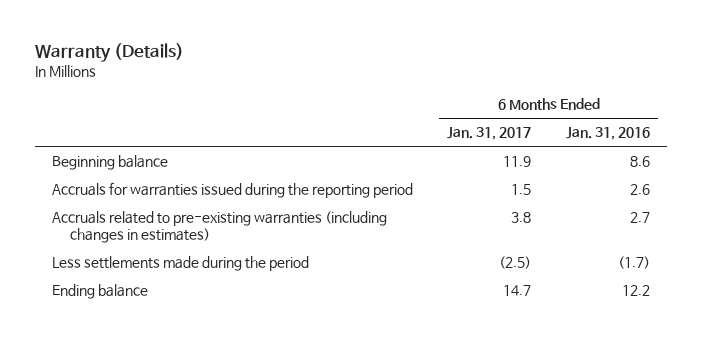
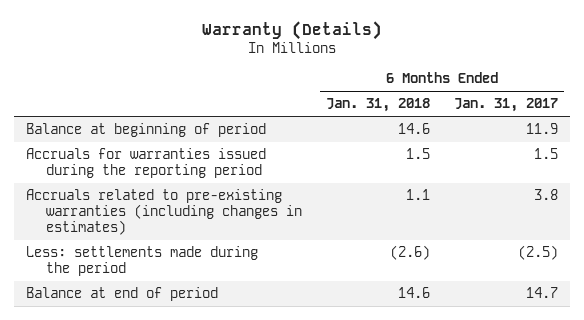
- | 6 Months Ended Jan. 31, 2017 | 6 Months Ended Jan. 31, 2016
+ | 6 Months Ended Jan. 31, 2018 | 6 Months Ended Jan. 31, 2017
- Beginning balance | 11.9 | 8.6
+ Balance at beginning of period | 14.6 | 11.9
- Less settlements made during the period | (2.5) | (1.7)
- Ending balance | 14.7 | 12.2
+ Less: settlements made during the period | (2.6) | (2.5)
+ Balance at end of period | 14.6 | 14.7

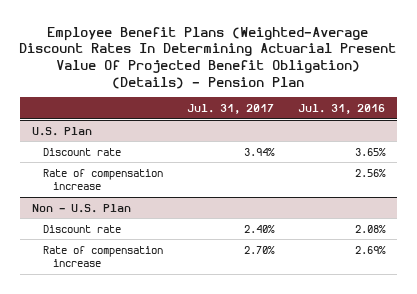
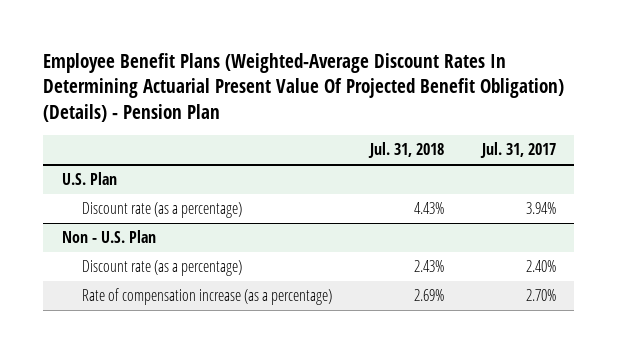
- | Jul. 31, 2017 | Jul. 31, 2016
+ | Jul. 31, 2018 | Jul. 31, 2017
@ U.S. Plan
- Discount rate | 3.94% | 3.65%
- Rate of compensation increase | | 2.56%
+ Discount rate (as a percentage) | 4.43% | 3.94%
@ Non - U.S. Plan
- Discount rate | 2.40% | 2.08%
- Rate of compensation increase | 2.70% | 2.69%
+ Discount rate (as a percentage) | 2.43% | 2.40%
+ Rate of compensation increase (as a percentage) | 2.69% | 2.70%

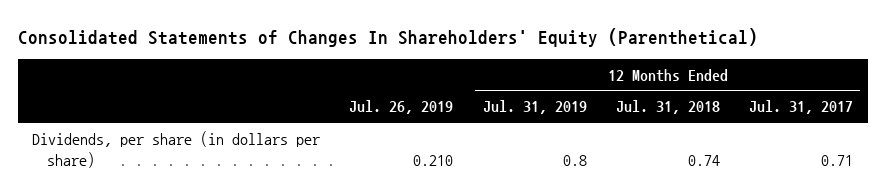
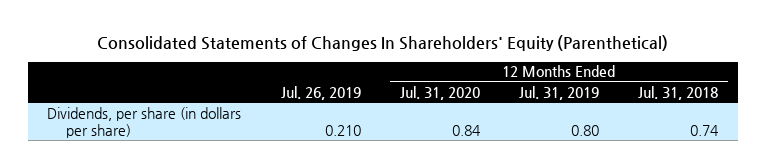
- | Jul. 26, 2019 | 12 Months Ended Jul. 31, 2019 | 12 Months Ended Jul. 31, 2018 | 12 Months Ended Jul. 31, 2017
+ | Jul. 26, 2019 | 12 Months Ended Jul. 31, 2020 | 12 Months Ended Jul. 31, 2019 | 12 Months Ended Jul. 31, 2018
- Dividends, per share (in dollars per share) | 0.210 | 0.8 | 0.74 | 0.71
+ Dividends, per share (in dollars per share) | 0.210 | 0.84 | 0.80 | 0.74

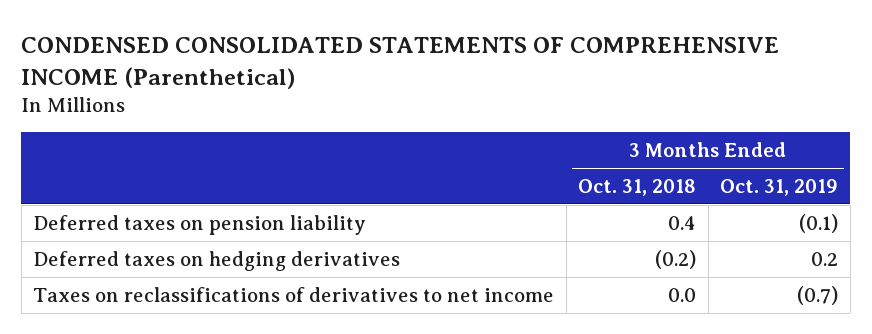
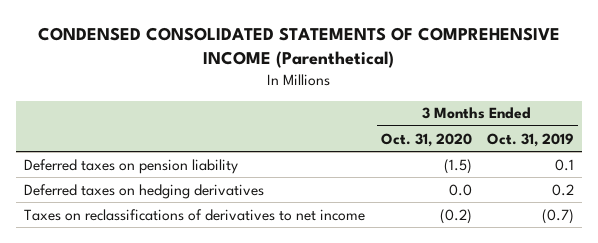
- | 3 Months Ended Oct. 31, 2018 | 3 Months Ended Oct. 31, 2019
+ | 3 Months Ended Oct. 31, 2020 | 3 Months Ended Oct. 31, 2019
- Deferred taxes on pension liability | 0.4 | (0.1)
+ Deferred taxes on pension liability | (1.5) | 0.1

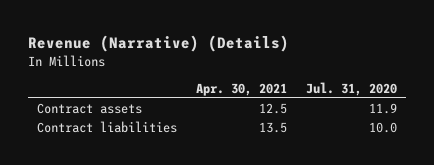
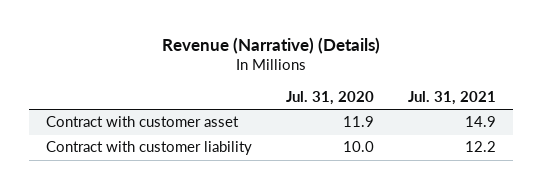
- | Apr. 30, 2021 | Jul. 31, 2020
+ | Jul. 31, 2020 | Jul. 31, 2021
- Contract assets | 12.5 | 11.9
- Contract liabilities | 13.5 | 10.0
+ Contract with customer asset | 11.9 | 14.9
+ Contract with customer liability | 10.0 | 12.2

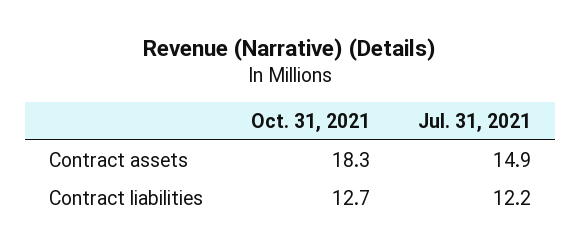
- | Jul. 31, 2020 | Jul. 31, 2021
+ | Oct. 31, 2021 | Jul. 31, 2021
- Contract with customer asset | 11.9 | 14.9
- Contract with customer liability | 10.0 | 12.2
+ Contract assets | 18.3 | 14.9
+ Contract liabilities | 12.7 | 12.2

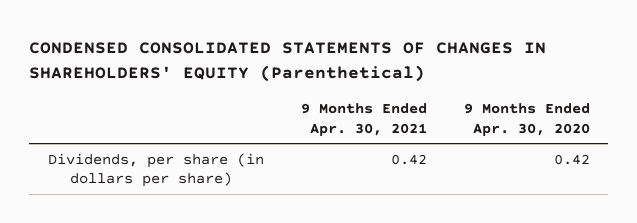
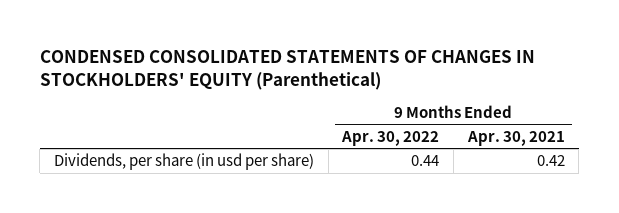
- CONDENSED CONSOLIDATED STATEMENTS OF CHANGES IN SHAREHOLDERS' EQUITY (Parenthetical)
+ CONDENSED CONSOLIDATED STATEMENTS OF CHANGES IN STOCKHOLDERS' EQUITY (Parenthetical)
- | 9 Months Ended Apr. 30, 2021 | 9 Months Ended Apr. 30, 2020
+ | 9 Months Ended Apr. 30, 2022 | 9 Months Ended Apr. 30, 2021
- Dividends, per share (in dollars per share) | 0.42 | 0.42
+ Dividends, per share (in usd per share) | 0.44 | 0.42

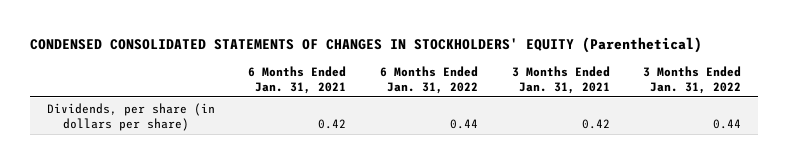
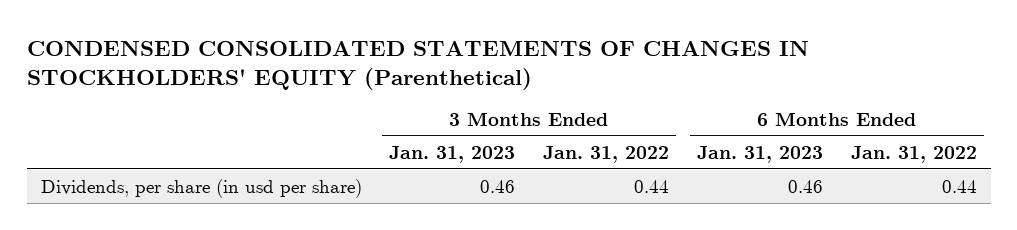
- | 6 Months Ended Jan. 31, 2021 | 6 Months Ended Jan. 31, 2022 | 3 Months Ended Jan. 31, 2021 | 3 Months Ended Jan. 31, 2022
+ | 3 Months Ended Jan. 31, 2023 | 3 Months Ended Jan. 31, 2022 | 6 Months Ended Jan. 31, 2023 | 6 Months Ended Jan. 31, 2022
- Dividends, per share (in dollars per share) | 0.42 | 0.44 | 0.42 | 0.44
+ Dividends, per share (in usd per share) | 0.46 | 0.44 | 0.46 | 0.44

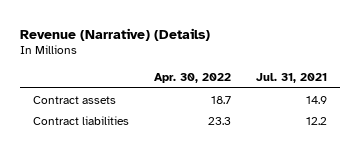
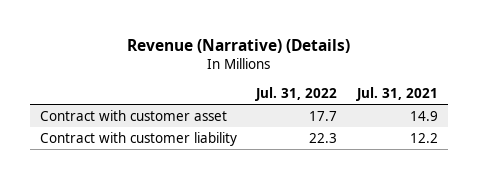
- | Apr. 30, 2022 | Jul. 31, 2021
+ | Jul. 31, 2022 | Jul. 31, 2021
- Contract assets | 18.7 | 14.9
- Contract liabilities | 23.3 | 12.2
+ Contract with customer asset | 17.7 | 14.9
+ Contract with customer liability | 22.3 | 12.2

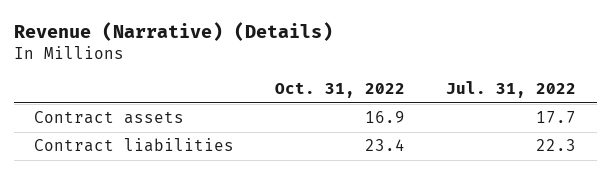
- | Jul. 31, 2022 | Jul. 31, 2021
+ | Oct. 31, 2022 | Jul. 31, 2022
- Contract with customer asset | 17.7 | 14.9
- Contract with customer liability | 22.3 | 12.2
+ Contract assets | 16.9 | 17.7
+ Contract liabilities | 23.4 | 22.3

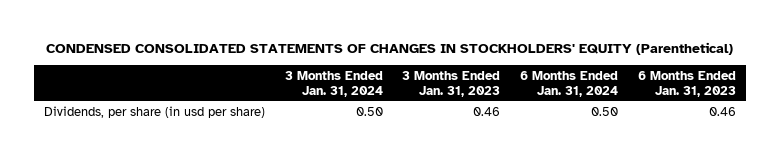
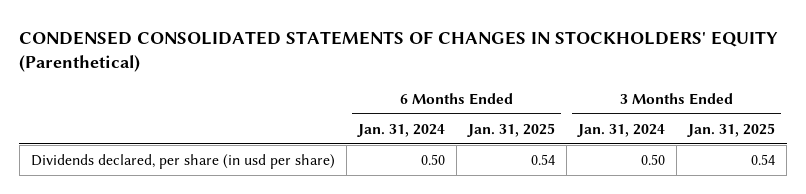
- | 3 Months Ended Jan. 31, 2024 | 3 Months Ended Jan. 31, 2023 | 6 Months Ended Jan. 31, 2024 | 6 Months Ended Jan. 31, 2023
+ | 6 Months Ended Jan. 31, 2024 | 6 Months Ended Jan. 31, 2025 | 3 Months Ended Jan. 31, 2024 | 3 Months Ended Jan. 31, 2025
- Dividends, per share (in usd per share) | 0.50 | 0.46 | 0.50 | 0.46
+ Dividends declared, per share (in usd per share) | 0.50 | 0.54 | 0.50 | 0.54

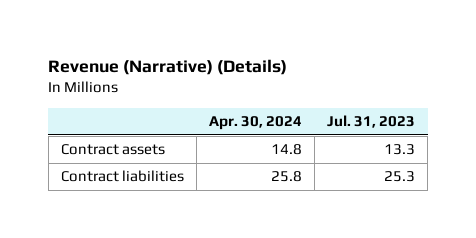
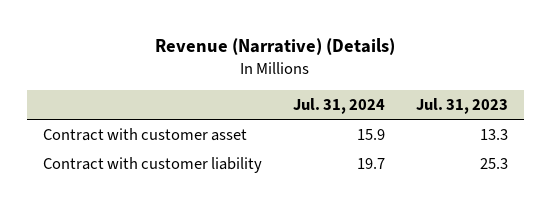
- | Apr. 30, 2024 | Jul. 31, 2023
+ | Jul. 31, 2024 | Jul. 31, 2023
- Contract assets | 14.8 | 13.3
- Contract liabilities | 25.8 | 25.3
+ Contract with customer asset | 15.9 | 13.3
+ Contract with customer liability | 19.7 | 25.3

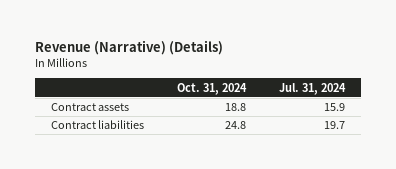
- | Jul. 31, 2024 | Jul. 31, 2023
+ | Oct. 31, 2024 | Jul. 31, 2024
- Contract with customer asset | 15.9 | 13.3
- Contract with customer liability | 19.7 | 25.3
+ Contract assets | 18.8 | 15.9
+ Contract liabilities | 24.8 | 19.7

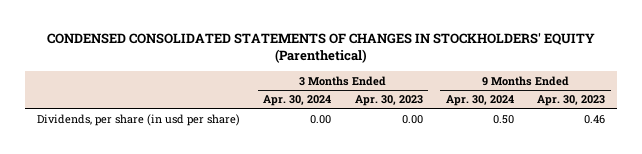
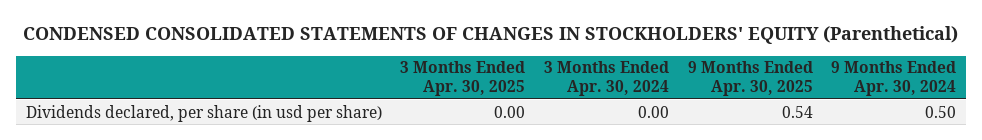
- | 3 Months Ended Apr. 30, 2024 | 3 Months Ended Apr. 30, 2023 | 9 Months Ended Apr. 30, 2024 | 9 Months Ended Apr. 30, 2023
+ | 3 Months Ended Apr. 30, 2025 | 3 Months Ended Apr. 30, 2024 | 9 Months Ended Apr. 30, 2025 | 9 Months Ended Apr. 30, 2024
- Dividends, per share (in usd per share) | 0.00 | 0.00 | 0.50 | 0.46
+ Dividends declared, per share (in usd per share) | 0.00 | 0.00 | 0.54 | 0.50

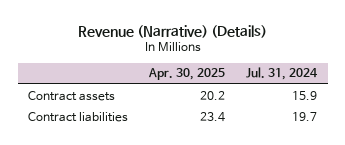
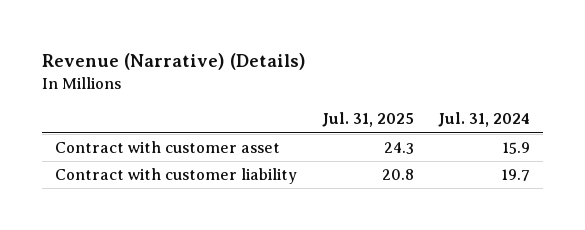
- | Apr. 30, 2025 | Jul. 31, 2024
+ | Jul. 31, 2025 | Jul. 31, 2024
- Contract assets | 20.2 | 15.9
- Contract liabilities | 23.4 | 19.7
+ Contract with customer asset | 24.3 | 15.9
+ Contract with customer liability | 20.8 | 19.7

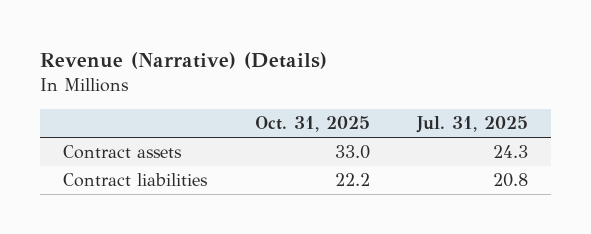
- | Jul. 31, 2025 | Jul. 31, 2024
+ | Oct. 31, 2025 | Jul. 31, 2025
- Contract with customer asset | 24.3 | 15.9
- Contract with customer liability | 20.8 | 19.7
+ Contract assets | 33.0 | 24.3
+ Contract liabilities | 22.2 | 20.8

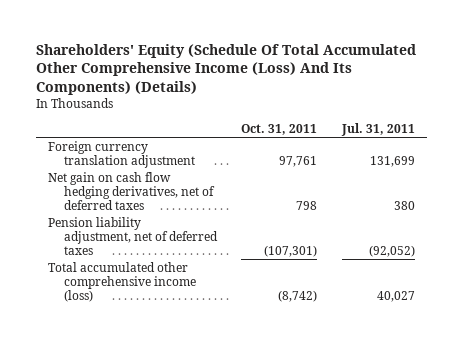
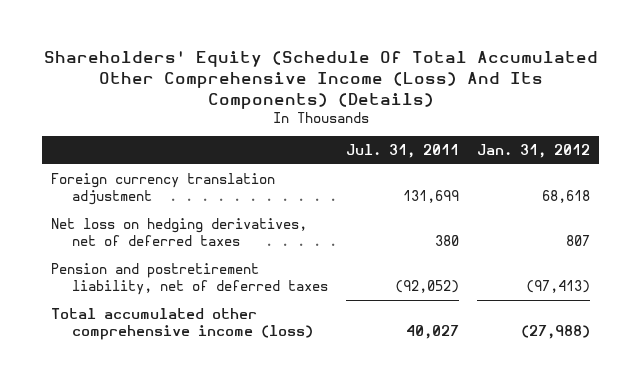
- | Oct. 31, 2011 | Jul. 31, 2011
+ | Jul. 31, 2011 | Jan. 31, 2012
- Net gain on cash flow hedging derivatives, net of deferred taxes | 798 | 380
- Pension liability adjustment, net of deferred taxes | (107,301) | (92,052)
+ Net loss on hedging derivatives, net of deferred taxes | 380 | 807
+ Pension and postretirement liability, net of deferred taxes | (92,052) | (97,413)

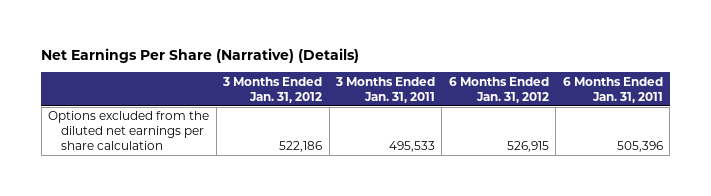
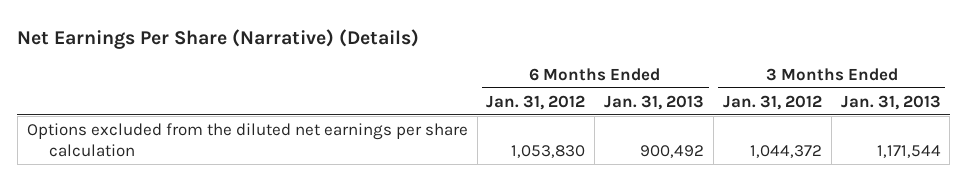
- | 3 Months Ended Jan. 31, 2012 | 3 Months Ended Jan. 31, 2011 | 6 Months Ended Jan. 31, 2012 | 6 Months Ended Jan. 31, 2011
+ | 6 Months Ended Jan. 31, 2012 | 6 Months Ended Jan. 31, 2013 | 3 Months Ended Jan. 31, 2012 | 3 Months Ended Jan. 31, 2013
- Options excluded from the diluted net earnings per share calculation | 522,186 | 495,533 | 526,915 | 505,396
+ Options excluded from the diluted net earnings per share calculation | 1,053,830 | 900,492 | 1,044,372 | 1,171,544

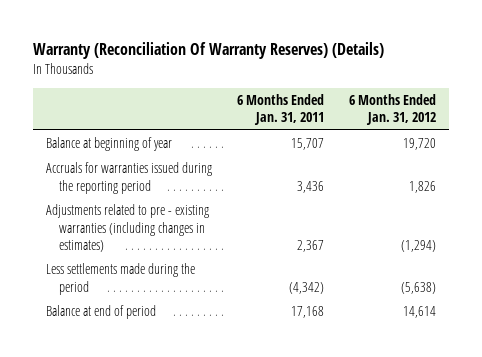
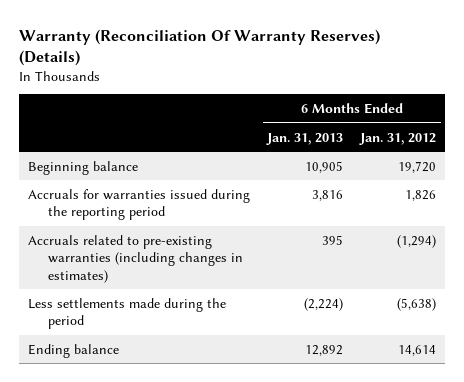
- | 6 Months Ended Jan. 31, 2011 | 6 Months Ended Jan. 31, 2012
+ | 6 Months Ended Jan. 31, 2013 | 6 Months Ended Jan. 31, 2012
- Balance at beginning of year | 15,707 | 19,720
+ Beginning balance | 10,905 | 19,720
- Adjustments related to pre - existing warranties (including changes in estimates) | 2,367 | (1,294)
+ Accruals related to pre-existing warranties (including changes in estimates) | 395 | (1,294)
- Balance at end of period | 17,168 | 14,614
+ Ending balance | 12,892 | 14,614

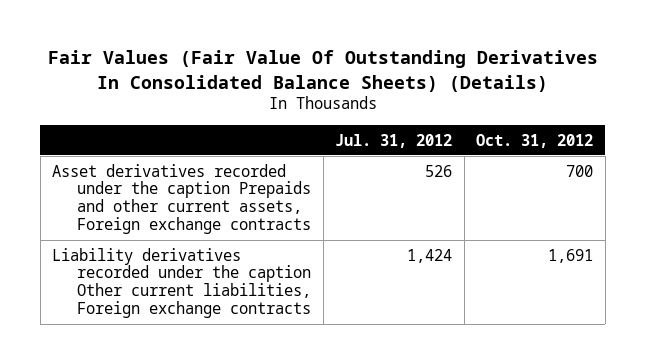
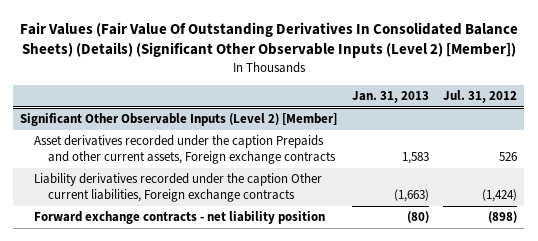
- Fair Values (Fair Value Of Outstanding Derivatives In Consolidated Balance Sheets) (Details)
+ Fair Values (Fair Value Of Outstanding Derivatives In Consolidated Balance Sheets) (Details) (Significant Other Observable Inputs (Level 2) [Member])
- | Jul. 31, 2012 | Oct. 31, 2012
+ | Jan. 31, 2013 | Jul. 31, 2012
+ Significant Other Observable Inputs (Level 2) [Member]
- Liability derivatives recorded under the caption Other current liabilities, Foreign exchange contracts | 1,424 | 1,691
+ Liability derivatives recorded under the caption Other current liabilities, Foreign exchange contracts | (1,663) | (1,424)
+ Forward exchange contracts - net liability position | (80) | (898)

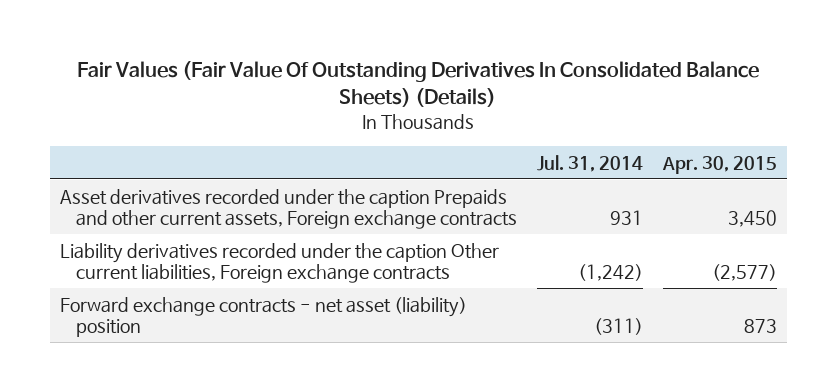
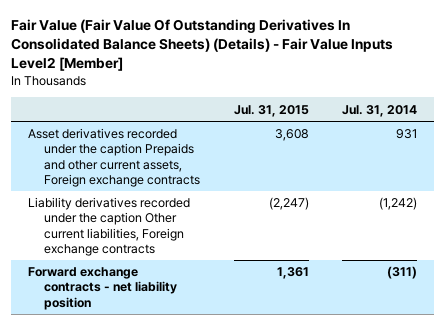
- Fair Values (Fair Value Of Outstanding Derivatives In Consolidated Balance Sheets) (Details)
+ Fair Value (Fair Value Of Outstanding Derivatives In Consolidated Balance Sheets) (Details) - Fair Value Inputs Level2 [Member]
- | Jul. 31, 2014 | Apr. 30, 2015
+ | Jul. 31, 2015 | Jul. 31, 2014
- Forward exchange contracts - net asset (liability) position | (311) | 873
+ Forward exchange contracts - net liability position | 1,361 | (311)

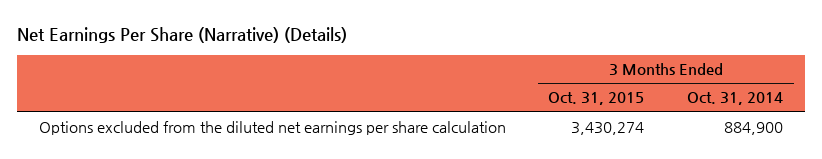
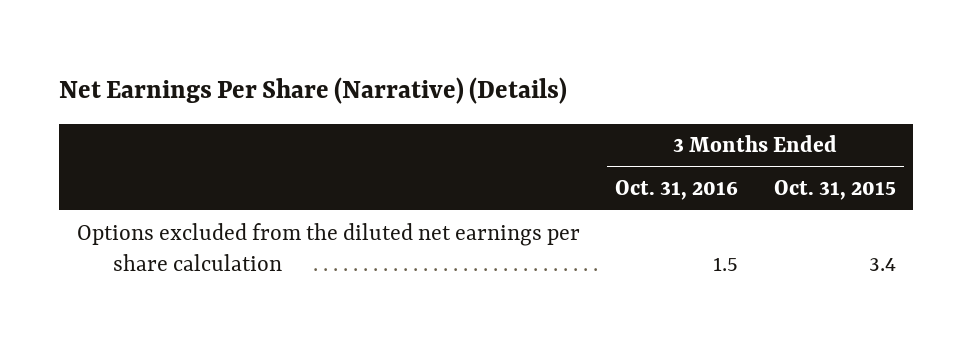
- | 3 Months Ended Oct. 31, 2015 | 3 Months Ended Oct. 31, 2014
+ | 3 Months Ended Oct. 31, 2016 | 3 Months Ended Oct. 31, 2015
- Options excluded from the diluted net earnings per share calculation | 3,430,274 | 884,900
+ Options excluded from the diluted net earnings per share calculation | 1.5 | 3.4

